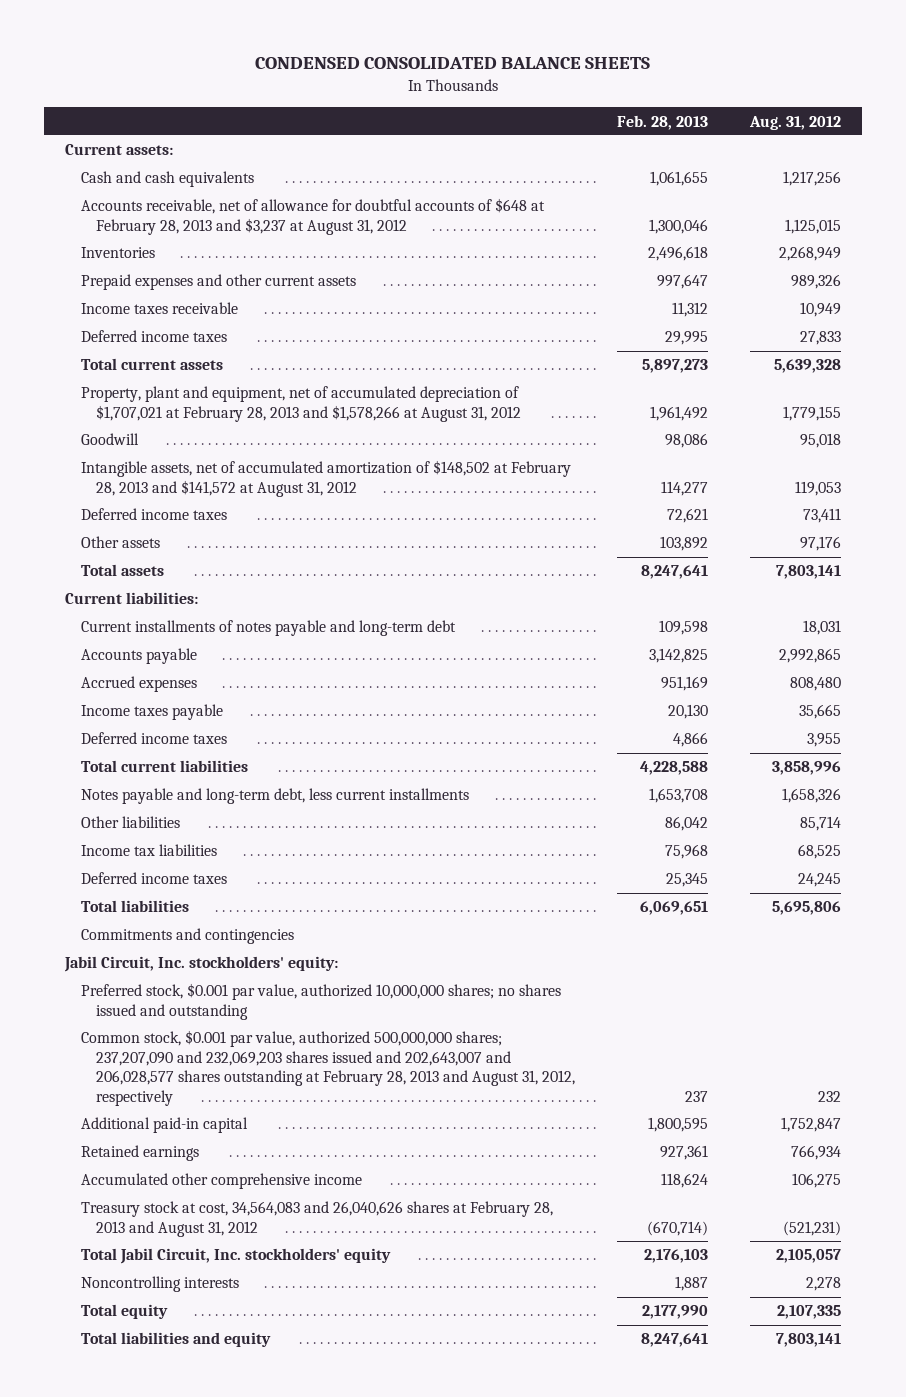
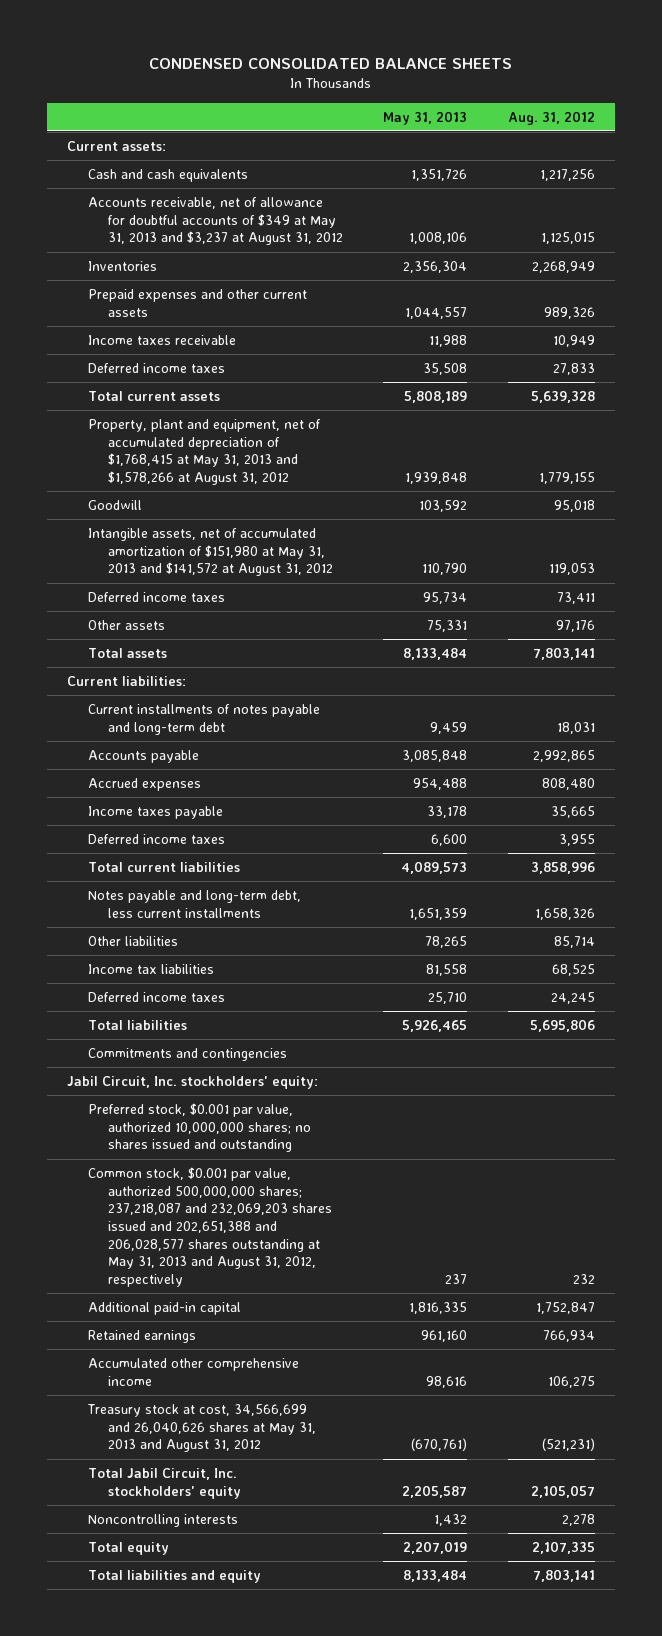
- | Feb. 28, 2013 | Aug. 31, 2012
+ | May 31, 2013 | Aug. 31, 2012
- Accounts receivable, net of allowance for doubtful accounts of $648 at February 28, 2013 and $3,237 at August 31, 2012 | 1,300,046 | 1,125,015
+ Accounts receivable, net of allowance for doubtful accounts of $349 at May 31, 2013 and $3,237 at August 31, 2012 | 1,008,106 | 1,125,015
- Property, plant and equipment, net of accumulated depreciation of $1,707,021 at February 28, 2013 and $1,578,266 at August 31, 2012 | 1,961,492 | 1,779,155
+ Property, plant and equipment, net of accumulated depreciation of $1,768,415 at May 31, 2013 and $1,578,266 at August 31, 2012 | 1,939,848 | 1,779,155
- Intangible assets, net of accumulated amortization of $148,502 at February 28, 2013 and $141,572 at August 31, 2012 | 114,277 | 119,053
+ Intangible assets, net of accumulated amortization of $151,980 at May 31, 2013 and $141,572 at August 31, 2012 | 110,790 | 119,053
- Common stock, $0.001 par value, authorized 500,000,000 shares; 237,207,090 and 232,069,203 shares issued and 202,643,007 and 206,028,577 shares outstanding at February 28, 2013 and August 31, 2012, respectively | 237 | 232
+ Common stock, $0.001 par value, authorized 500,000,000 shares; 237,218,087 and 232,069,203 shares issued and 202,651,388 and 206,028,577 shares outstanding at May 31, 2013 and August 31, 2012, respectively | 237 | 232
- Treasury stock at cost, 34,564,083 and 26,040,626 shares at February 28, 2013 and August 31, 2012 | (670,714) | (521,231)
+ Treasury stock at cost, 34,566,699 and 26,040,626 shares at May 31, 2013 and August 31, 2012 | (670,761) | (521,231)

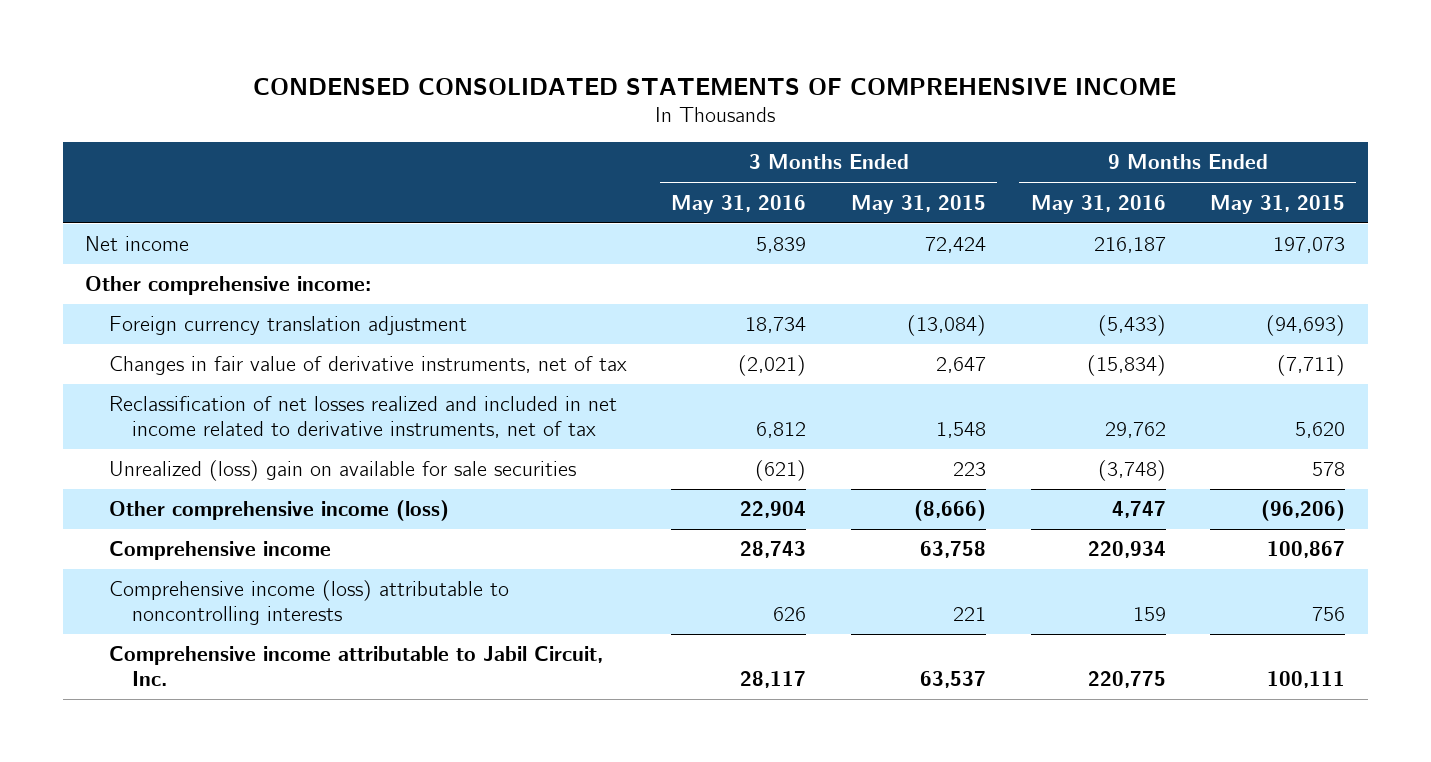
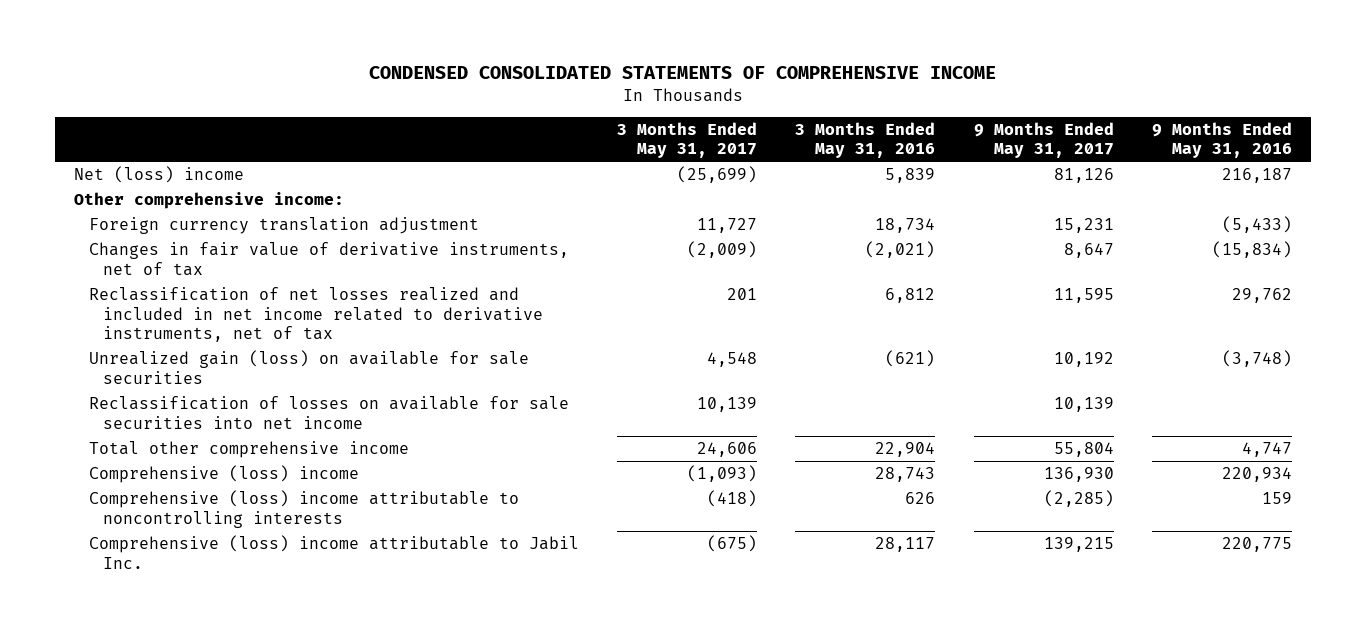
- | 3 Months Ended May 31, 2016 | 3 Months Ended May 31, 2015 | 9 Months Ended May 31, 2016 | 9 Months Ended May 31, 2015
+ | 3 Months Ended May 31, 2017 | 3 Months Ended May 31, 2016 | 9 Months Ended May 31, 2017 | 9 Months Ended May 31, 2016
- Net income | 5,839 | 72,424 | 216,187 | 197,073
+ Net (loss) income | (25,699) | 5,839 | 81,126 | 216,187
- Unrealized (loss) gain on available for sale securities | (621) | 223 | (3,748) | 578
- Other comprehensive income (loss) | 22,904 | (8,666) | 4,747 | (96,206)
- Comprehensive income | 28,743 | 63,758 | 220,934 | 100,867
- Comprehensive income (loss) attributable to noncontrolling interests | 626 | 221 | 159 | 756
- Comprehensive income attributable to Jabil Circuit, Inc. | 28,117 | 63,537 | 220,775 | 100,111
+ Unrealized gain (loss) on available for sale securities | 4,548 | (621) | 10,192 | (3,748)
+ Reclassification of losses on available for sale securities into net income | 10,139 | | 10,139 |
+ Total other comprehensive income | 24,606 | 22,904 | 55,804 | 4,747
+ Comprehensive (loss) income | (1,093) | 28,743 | 136,930 | 220,934
+ Comprehensive (loss) income attributable to noncontrolling interests | (418) | 626 | (2,285) | 159
+ Comprehensive (loss) income attributable to Jabil Inc. | (675) | 28,117 | 139,215 | 220,775

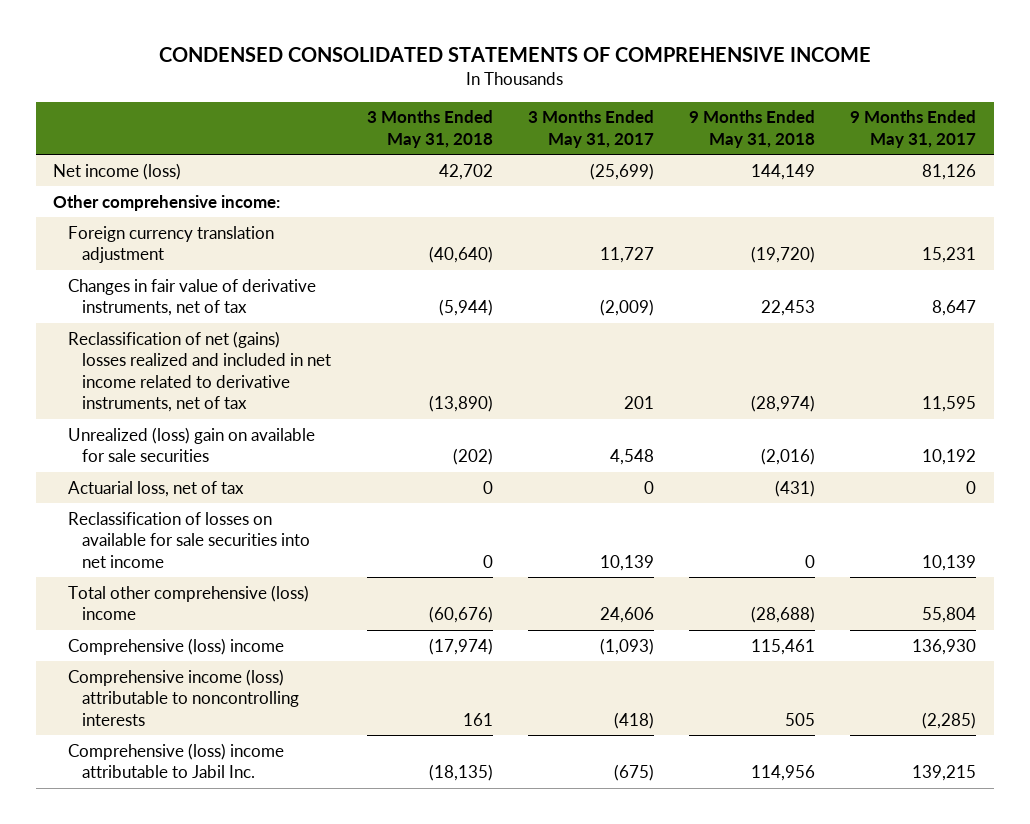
- | 3 Months Ended May 31, 2017 | 3 Months Ended May 31, 2016 | 9 Months Ended May 31, 2017 | 9 Months Ended May 31, 2016
+ | 3 Months Ended May 31, 2018 | 3 Months Ended May 31, 2017 | 9 Months Ended May 31, 2018 | 9 Months Ended May 31, 2017
- Net (loss) income | (25,699) | 5,839 | 81,126 | 216,187
+ Net income (loss) | 42,702 | (25,699) | 144,149 | 81,126
- Reclassification of net losses realized and included in net income related to derivative instruments, net of tax | 201 | 6,812 | 11,595 | 29,762
- Unrealized gain (loss) on available for sale securities | 4,548 | (621) | 10,192 | (3,748)
+ Reclassification of net (gains) losses realized and included in net income related to derivative instruments, net of tax | (13,890) | 201 | (28,974) | 11,595
+ Unrealized (loss) gain on available for sale securities | (202) | 4,548 | (2,016) | 10,192
+ Actuarial loss, net of tax | 0 | 0 | (431) | 0
- Total other comprehensive income | 24,606 | 22,904 | 55,804 | 4,747
+ Total other comprehensive (loss) income | (60,676) | 24,606 | (28,688) | 55,804
- Comprehensive (loss) income attributable to noncontrolling interests | (418) | 626 | (2,285) | 159
+ Comprehensive income (loss) attributable to noncontrolling interests | 161 | (418) | 505 | (2,285)

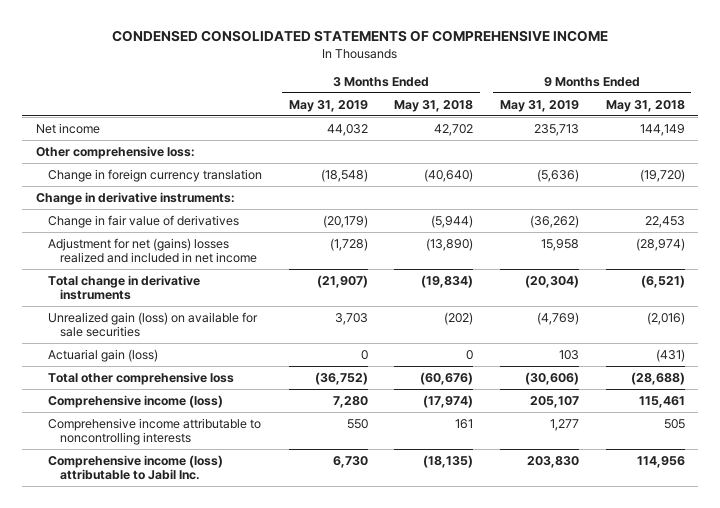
- | 3 Months Ended May 31, 2018 | 3 Months Ended May 31, 2017 | 9 Months Ended May 31, 2018 | 9 Months Ended May 31, 2017
+ | 3 Months Ended May 31, 2019 | 3 Months Ended May 31, 2018 | 9 Months Ended May 31, 2019 | 9 Months Ended May 31, 2018
- Net income (loss) | 42,702 | (25,699) | 144,149 | 81,126
- Other comprehensive income:
- Foreign currency translation adjustment | (40,640) | 11,727 | (19,720) | 15,231
- Changes in fair value of derivative instruments, net of tax | (5,944) | (2,009) | 22,453 | 8,647
- Reclassification of net (gains) losses realized and included in net income related to derivative instruments, net of tax | (13,890) | 201 | (28,974) | 11,595
- Unrealized (loss) gain on available for sale securities | (202) | 4,548 | (2,016) | 10,192
- Actuarial loss, net of tax | 0 | 0 | (431) | 0
- Reclassification of losses on available for sale securities into net income | 0 | 10,139 | 0 | 10,139
- Total other comprehensive (loss) income | (60,676) | 24,606 | (28,688) | 55,804
- Comprehensive (loss) income | (17,974) | (1,093) | 115,461 | 136,930
- Comprehensive income (loss) attributable to noncontrolling interests | 161 | (418) | 505 | (2,285)
- Comprehensive (loss) income attributable to Jabil Inc. | (18,135) | (675) | 114,956 | 139,215
+ Net income | 44,032 | 42,702 | 235,713 | 144,149
+ Other comprehensive loss:
+ Change in foreign currency translation | (18,548) | (40,640) | (5,636) | (19,720)
+ Change in derivative instruments:
+ Change in fair value of derivatives | (20,179) | (5,944) | (36,262) | 22,453
+ Adjustment for net (gains) losses realized and included in net income | (1,728) | (13,890) | 15,958 | (28,974)
+ Total change in derivative instruments | (21,907) | (19,834) | (20,304) | (6,521)
+ Unrealized gain (loss) on available for sale securities | 3,703 | (202) | (4,769) | (2,016)
+ Actuarial gain (loss) | 0 | 0 | 103 | (431)
+ Total other comprehensive loss | (36,752) | (60,676) | (30,606) | (28,688)
+ Comprehensive income (loss) | 7,280 | (17,974) | 205,107 | 115,461
+ Comprehensive income attributable to noncontrolling interests | 550 | 161 | 1,277 | 505
+ Comprehensive income (loss) attributable to Jabil Inc. | 6,730 | (18,135) | 203,830 | 114,956

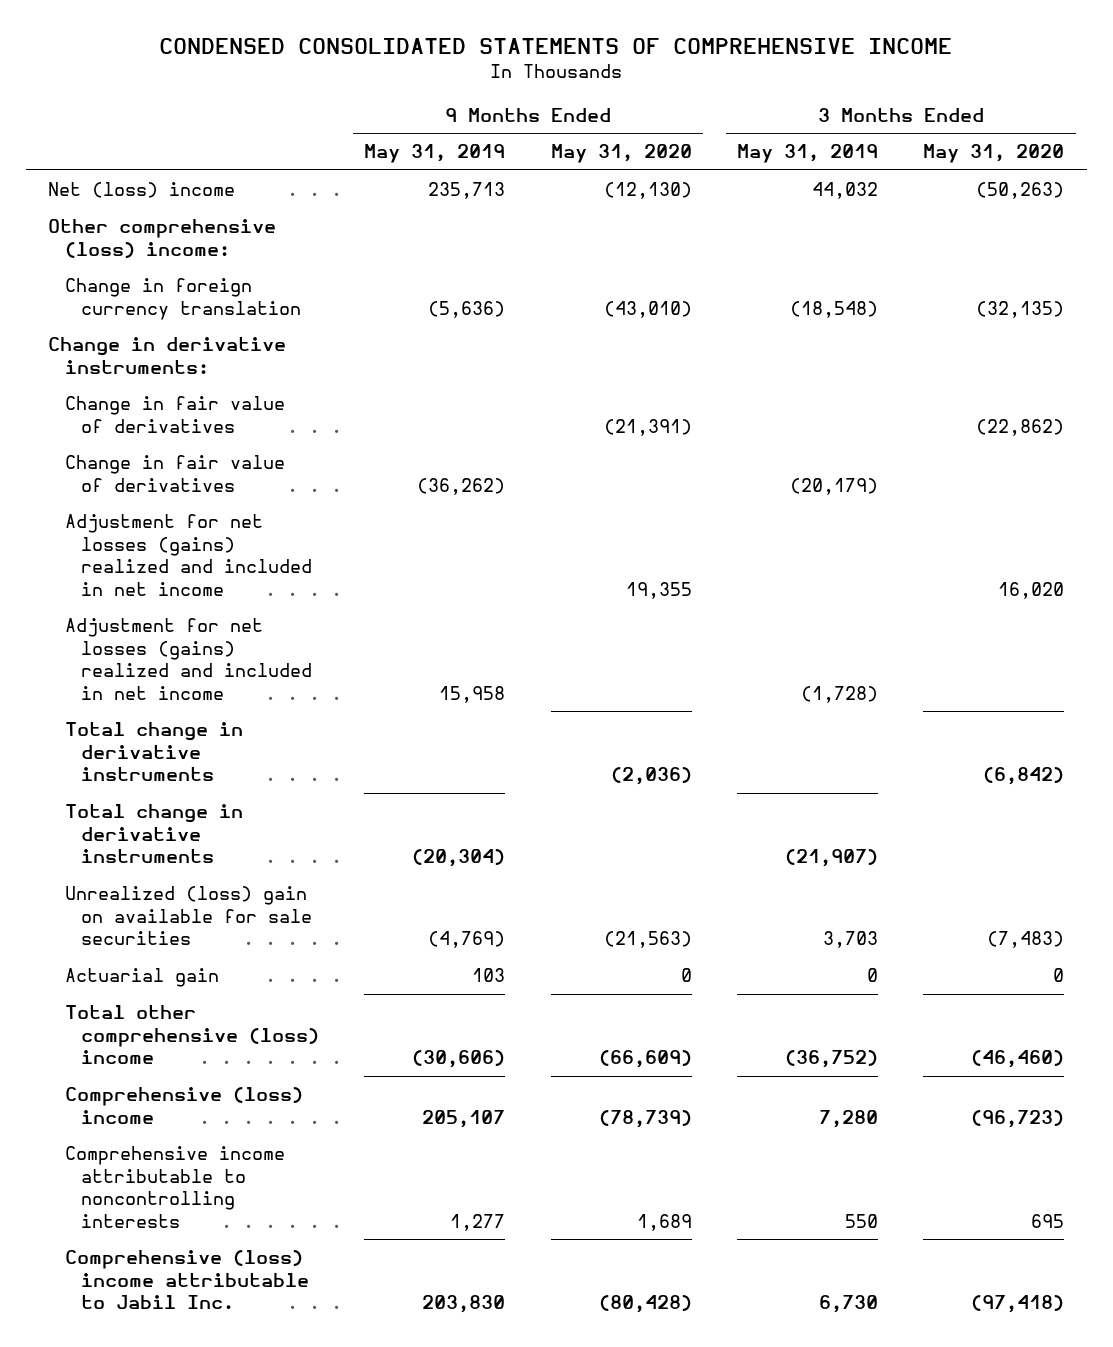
- | 3 Months Ended May 31, 2019 | 3 Months Ended May 31, 2018 | 9 Months Ended May 31, 2019 | 9 Months Ended May 31, 2018
+ | 9 Months Ended May 31, 2019 | 9 Months Ended May 31, 2020 | 3 Months Ended May 31, 2019 | 3 Months Ended May 31, 2020
- Net income | 44,032 | 42,702 | 235,713 | 144,149
- Other comprehensive loss:
+ Net (loss) income | 235,713 | (12,130) | 44,032 | (50,263)
+ Other comprehensive (loss) income:
+ Change in fair value of derivatives | | (21,391) | | (22,862)
- Adjustment for net (gains) losses realized and included in net income | (1,728) | (13,890) | 15,958 | (28,974)
+ Adjustment for net losses (gains) realized and included in net income | | 19,355 | | 16,020
+ Adjustment for net losses (gains) realized and included in net income | 15,958 | | (1,728) |
+ Total change in derivative instruments | | (2,036) | | (6,842)
- Unrealized gain (loss) on available for sale securities | 3,703 | (202) | (4,769) | (2,016)
- Actuarial gain (loss) | 0 | 0 | 103 | (431)
- Total other comprehensive loss | (36,752) | (60,676) | (30,606) | (28,688)
- Comprehensive income (loss) | 7,280 | (17,974) | 205,107 | 115,461
+ Unrealized (loss) gain on available for sale securities | (4,769) | (21,563) | 3,703 | (7,483)
+ Actuarial gain | 103 | 0 | 0 | 0
+ Total other comprehensive (loss) income | (30,606) | (66,609) | (36,752) | (46,460)
+ Comprehensive (loss) income | 205,107 | (78,739) | 7,280 | (96,723)
- Comprehensive income (loss) attributable to Jabil Inc. | 6,730 | (18,135) | 203,830 | 114,956
+ Comprehensive (loss) income attributable to Jabil Inc. | 203,830 | (80,428) | 6,730 | (97,418)

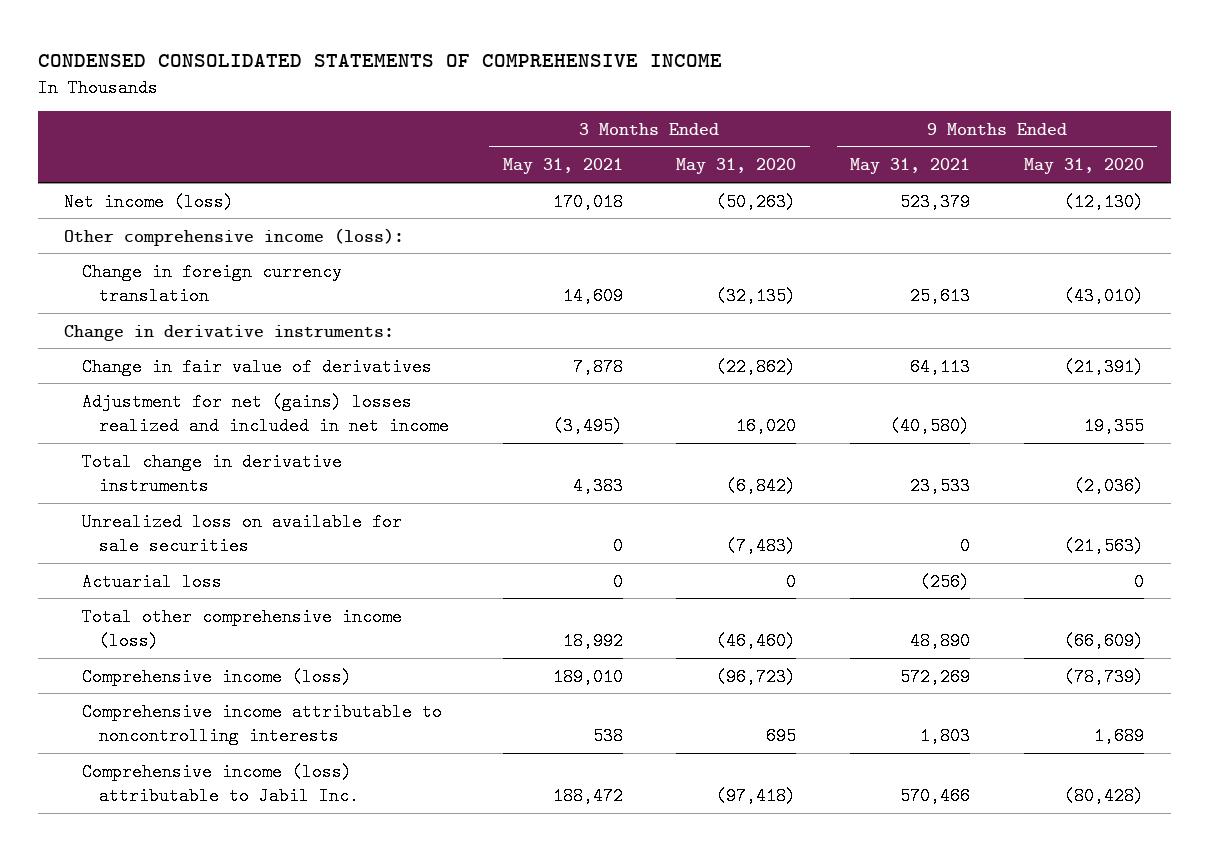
- | 9 Months Ended May 31, 2019 | 9 Months Ended May 31, 2020 | 3 Months Ended May 31, 2019 | 3 Months Ended May 31, 2020
+ | 3 Months Ended May 31, 2021 | 3 Months Ended May 31, 2020 | 9 Months Ended May 31, 2021 | 9 Months Ended May 31, 2020
- Net (loss) income | 235,713 | (12,130) | 44,032 | (50,263)
- Other comprehensive (loss) income:
+ Net income (loss) | 170,018 | (50,263) | 523,379 | (12,130)
+ Other comprehensive income (loss):
- Change in fair value of derivatives | (36,262) | | (20,179) |
- Adjustment for net losses (gains) realized and included in net income | | 19,355 | | 16,020
- Adjustment for net losses (gains) realized and included in net income | 15,958 | | (1,728) |
+ Adjustment for net (gains) losses realized and included in net income | (3,495) | 16,020 | (40,580) | 19,355
- Total change in derivative instruments | (20,304) | | (21,907) |
- Unrealized (loss) gain on available for sale securities | (4,769) | (21,563) | 3,703 | (7,483)
- Actuarial gain | 103 | 0 | 0 | 0
- Total other comprehensive (loss) income | (30,606) | (66,609) | (36,752) | (46,460)
- Comprehensive (loss) income | 205,107 | (78,739) | 7,280 | (96,723)
+ Unrealized loss on available for sale securities | 0 | (7,483) | 0 | (21,563)
+ Actuarial loss | 0 | 0 | (256) | 0
+ Total other comprehensive income (loss) | 18,992 | (46,460) | 48,890 | (66,609)
+ Comprehensive income (loss) | 189,010 | (96,723) | 572,269 | (78,739)
- Comprehensive (loss) income attributable to Jabil Inc. | 203,830 | (80,428) | 6,730 | (97,418)
+ Comprehensive income (loss) attributable to Jabil Inc. | 188,472 | (97,418) | 570,466 | (80,428)

